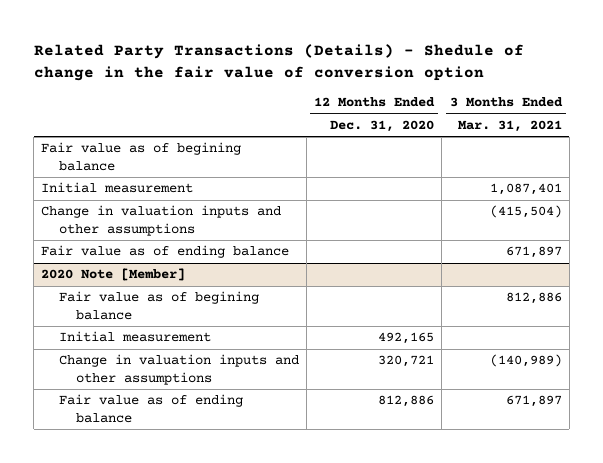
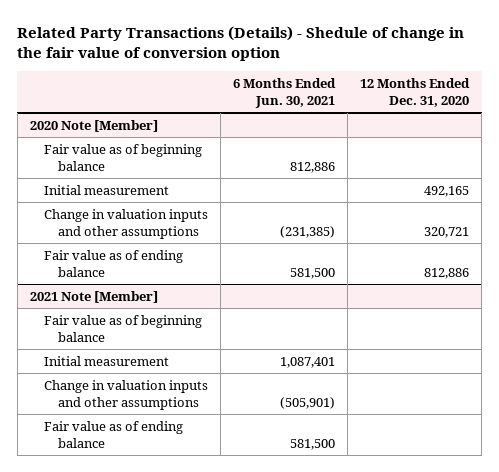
- | 12 Months Ended Dec. 31, 2020 | 3 Months Ended Mar. 31, 2021
+ | 6 Months Ended Jun. 30, 2021 | 12 Months Ended Dec. 31, 2020
- Fair value as of begining balance
- Initial measurement | | 1,087,401
- Change in valuation inputs and other assumptions | | (415,504)
- Fair value as of ending balance | | 671,897
@ 2020 Note [Member]
- Fair value as of begining balance | | 812,886
+ Fair value as of beginning balance | 812,886 |
+ 2021 Note [Member]
+ Fair value as of beginning balance
+ Initial measurement | 1,087,401 |
+ Change in valuation inputs and other assumptions | (505,901) |
+ Fair value as of ending balance | 581,500 |

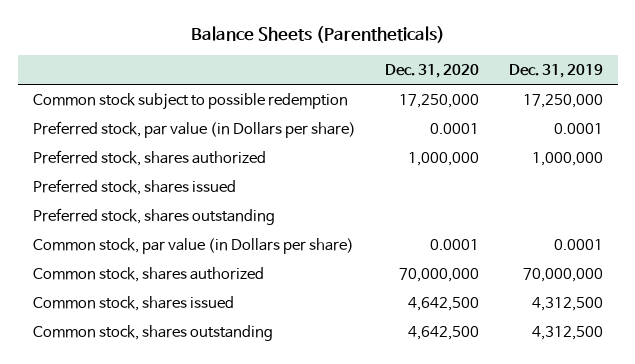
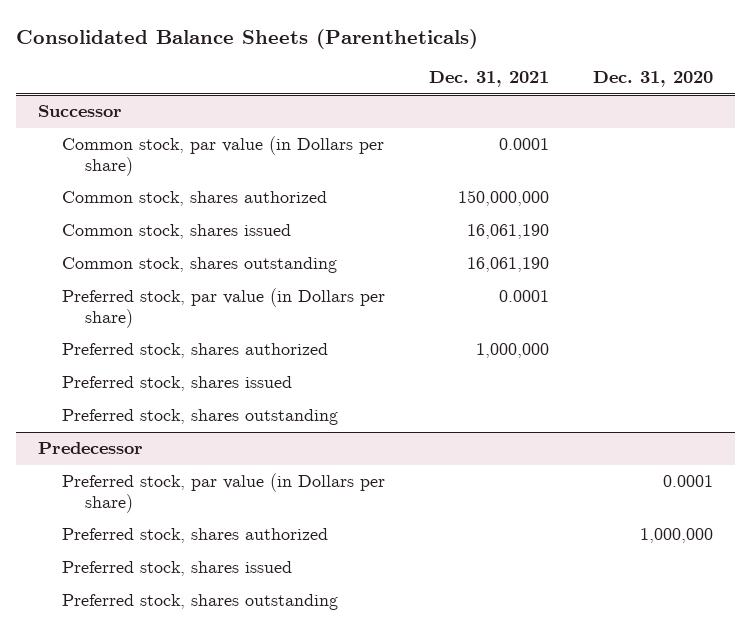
- Balance Sheets (Parentheticals)
+ Consolidated Balance Sheets (Parentheticals)
- | Dec. 31, 2020 | Dec. 31, 2019
+ | Dec. 31, 2021 | Dec. 31, 2020
- Common stock subject to possible redemption | 17,250,000 | 17,250,000
+ Successor
+ Common stock, par value (in Dollars per share) | 0.0001 |
+ Common stock, shares authorized | 150,000,000 |
+ Common stock, shares issued | 16,061,190 |
+ Common stock, shares outstanding | 16,061,190 |
+ Preferred stock, par value (in Dollars per share) | 0.0001 |
+ Preferred stock, shares authorized | 1,000,000 |
+ Preferred stock, shares issued
+ Preferred stock, shares outstanding
+ Predecessor
- Common stock, par value (in Dollars per share) | 0.0001 | 0.0001
- Common stock, shares authorized | 70,000,000 | 70,000,000
- Common stock, shares issued | 4,642,500 | 4,312,500
- Common stock, shares outstanding | 4,642,500 | 4,312,500

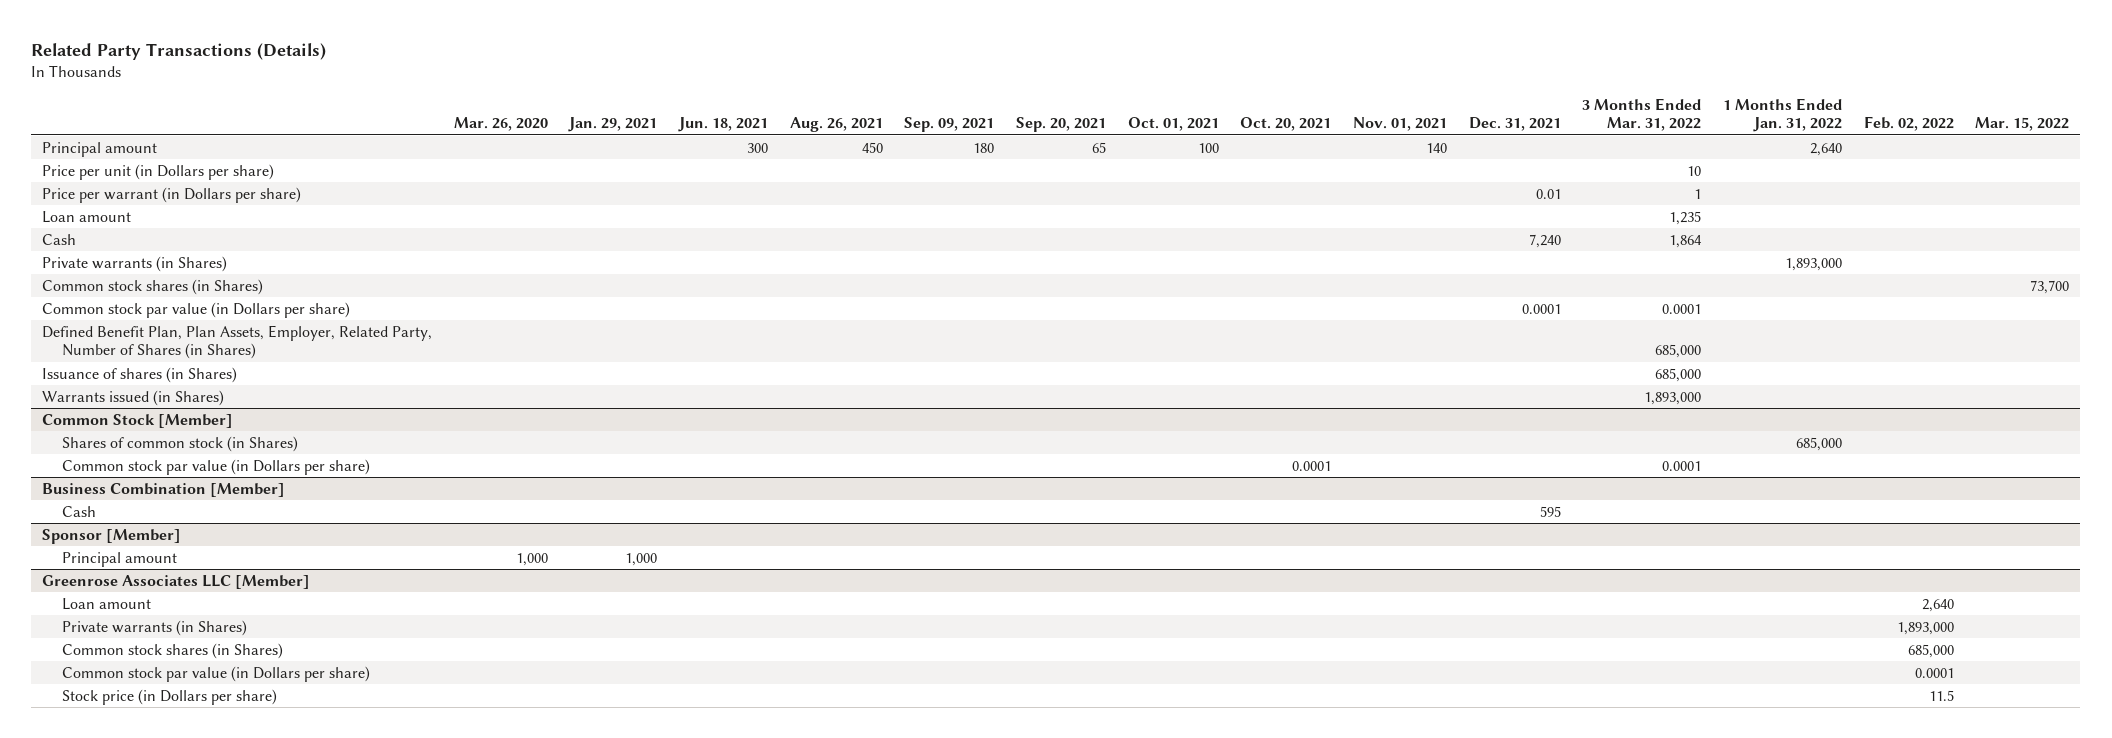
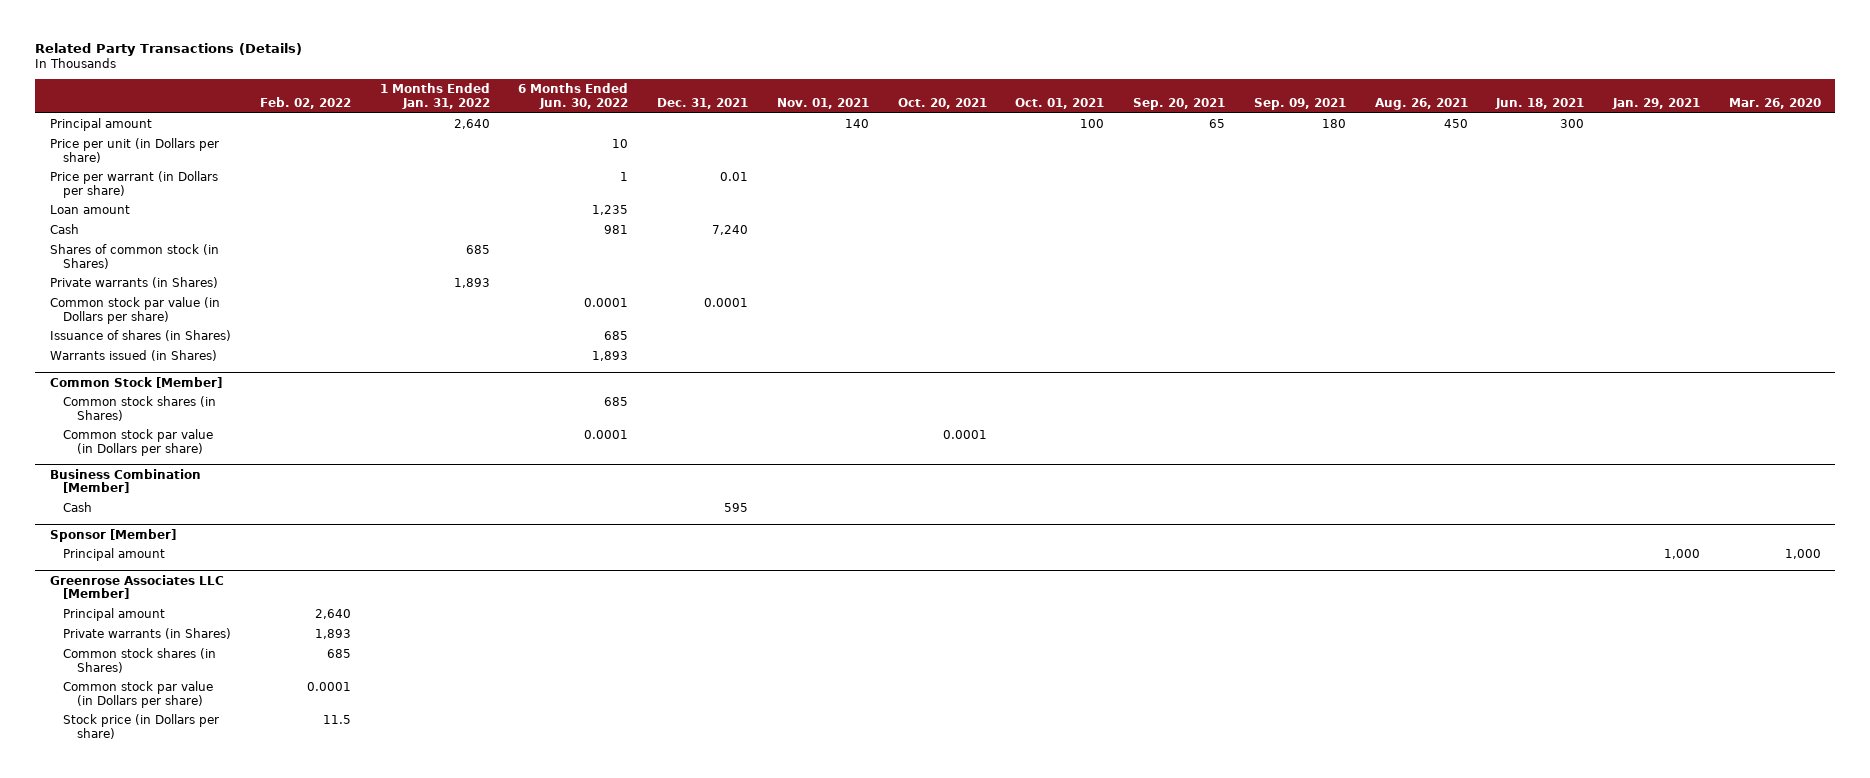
- | Mar. 26, 2020 | Jan. 29, 2021 | Jun. 18, 2021 | Aug. 26, 2021 | Sep. 09, 2021 | Sep. 20, 2021 | Oct. 01, 2021 | Oct. 20, 2021 | Nov. 01, 2021 | Dec. 31, 2021 | 3 Months Ended Mar. 31, 2022 | 1 Months Ended Jan. 31, 2022 | Feb. 02, 2022 | Mar. 15, 2022
+ | Feb. 02, 2022 | 1 Months Ended Jan. 31, 2022 | 6 Months Ended Jun. 30, 2022 | Dec. 31, 2021 | Nov. 01, 2021 | Oct. 20, 2021 | Oct. 01, 2021 | Sep. 20, 2021 | Sep. 09, 2021 | Aug. 26, 2021 | Jun. 18, 2021 | Jan. 29, 2021 | Mar. 26, 2020
- Private warrants (in Shares) | | | | | | | | | | | | 1,893,000 | |
- Common stock shares (in Shares) | | | | | | | | | | | | | | 73,700
+ Shares of common stock (in Shares) | | 685 | | | | | | | | | | |
+ Private warrants (in Shares) | | 1,893 | | | | | | | | | | |
- Defined Benefit Plan, Plan Assets, Employer, Related Party, Number of Shares (in Shares) | | | | | | | | | | | 685,000 | | |
@ Common Stock [Member]
- Shares of common stock (in Shares) | | | | | | | | | | | | 685,000 | |
+ Common stock shares (in Shares) | | | 685 | | | | | | | | | |
@ Greenrose Associates LLC [Member]
- Loan amount | | | | | | | | | | | | | 2,640 |
- Private warrants (in Shares) | | | | | | | | | | | | | 1,893,000 |
- Common stock shares (in Shares) | | | | | | | | | | | | | 685,000 |
+ Principal amount | 2,640 | | | | | | | | | | | |
+ Private warrants (in Shares) | 1,893 | | | | | | | | | | | |
+ Common stock shares (in Shares) | 685 | | | | | | | | | | | |

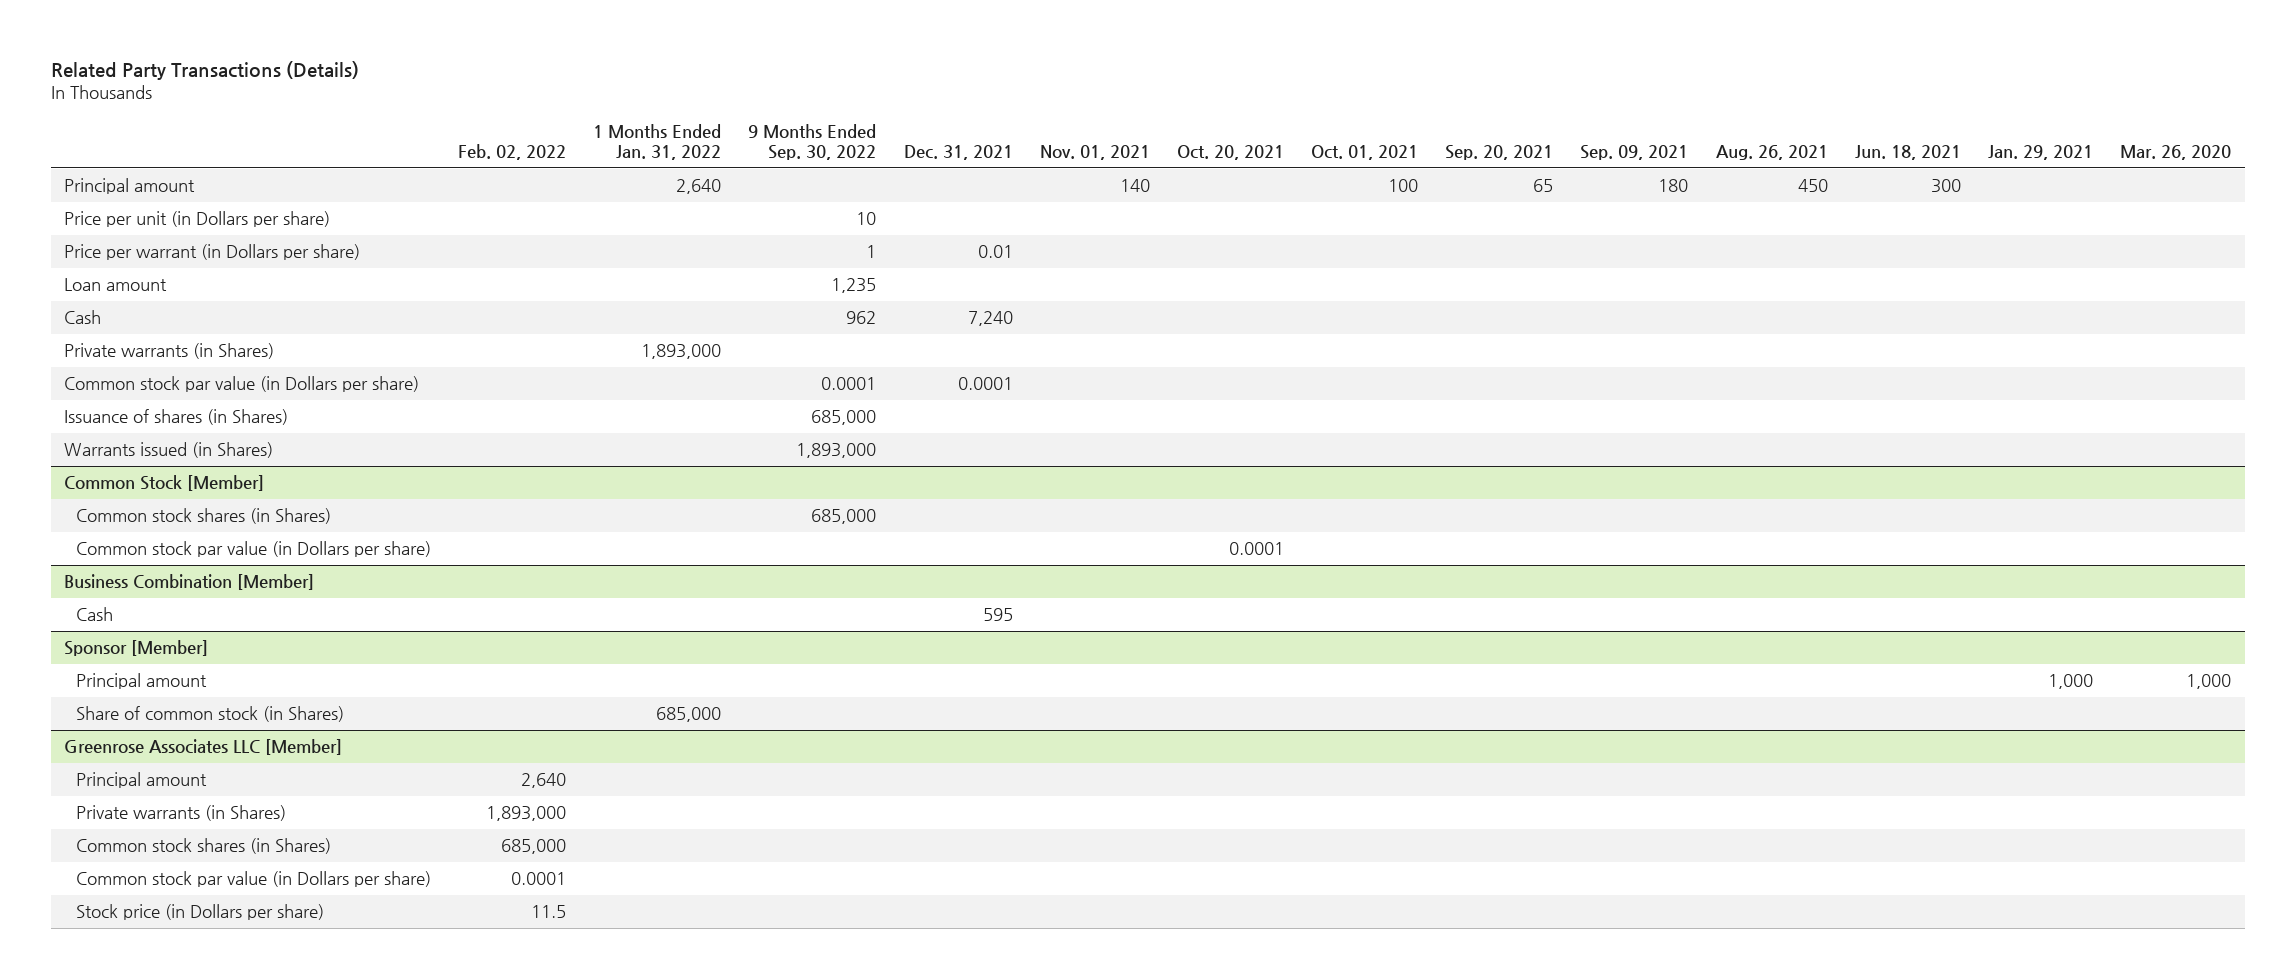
- | Feb. 02, 2022 | 1 Months Ended Jan. 31, 2022 | 6 Months Ended Jun. 30, 2022 | Dec. 31, 2021 | Nov. 01, 2021 | Oct. 20, 2021 | Oct. 01, 2021 | Sep. 20, 2021 | Sep. 09, 2021 | Aug. 26, 2021 | Jun. 18, 2021 | Jan. 29, 2021 | Mar. 26, 2020
+ | Feb. 02, 2022 | 1 Months Ended Jan. 31, 2022 | 9 Months Ended Sep. 30, 2022 | Dec. 31, 2021 | Nov. 01, 2021 | Oct. 20, 2021 | Oct. 01, 2021 | Sep. 20, 2021 | Sep. 09, 2021 | Aug. 26, 2021 | Jun. 18, 2021 | Jan. 29, 2021 | Mar. 26, 2020
- Shares of common stock (in Shares) | | 685 | | | | | | | | | | |
- Private warrants (in Shares) | | 1,893 | | | | | | | | | | |
+ Private warrants (in Shares) | | 1,893,000 | | | | | | | | | | |
@ Sponsor [Member]
+ Share of common stock (in Shares) | | 685,000 | | | | | | | | | | |
@ Greenrose Associates LLC [Member]
- Private warrants (in Shares) | 1,893 | | | | | | | | | | | |
- Common stock shares (in Shares) | 685 | | | | | | | | | | | |
+ Private warrants (in Shares) | 1,893,000 | | | | | | | | | | | |
+ Common stock shares (in Shares) | 685,000 | | | | | | | | | | | |

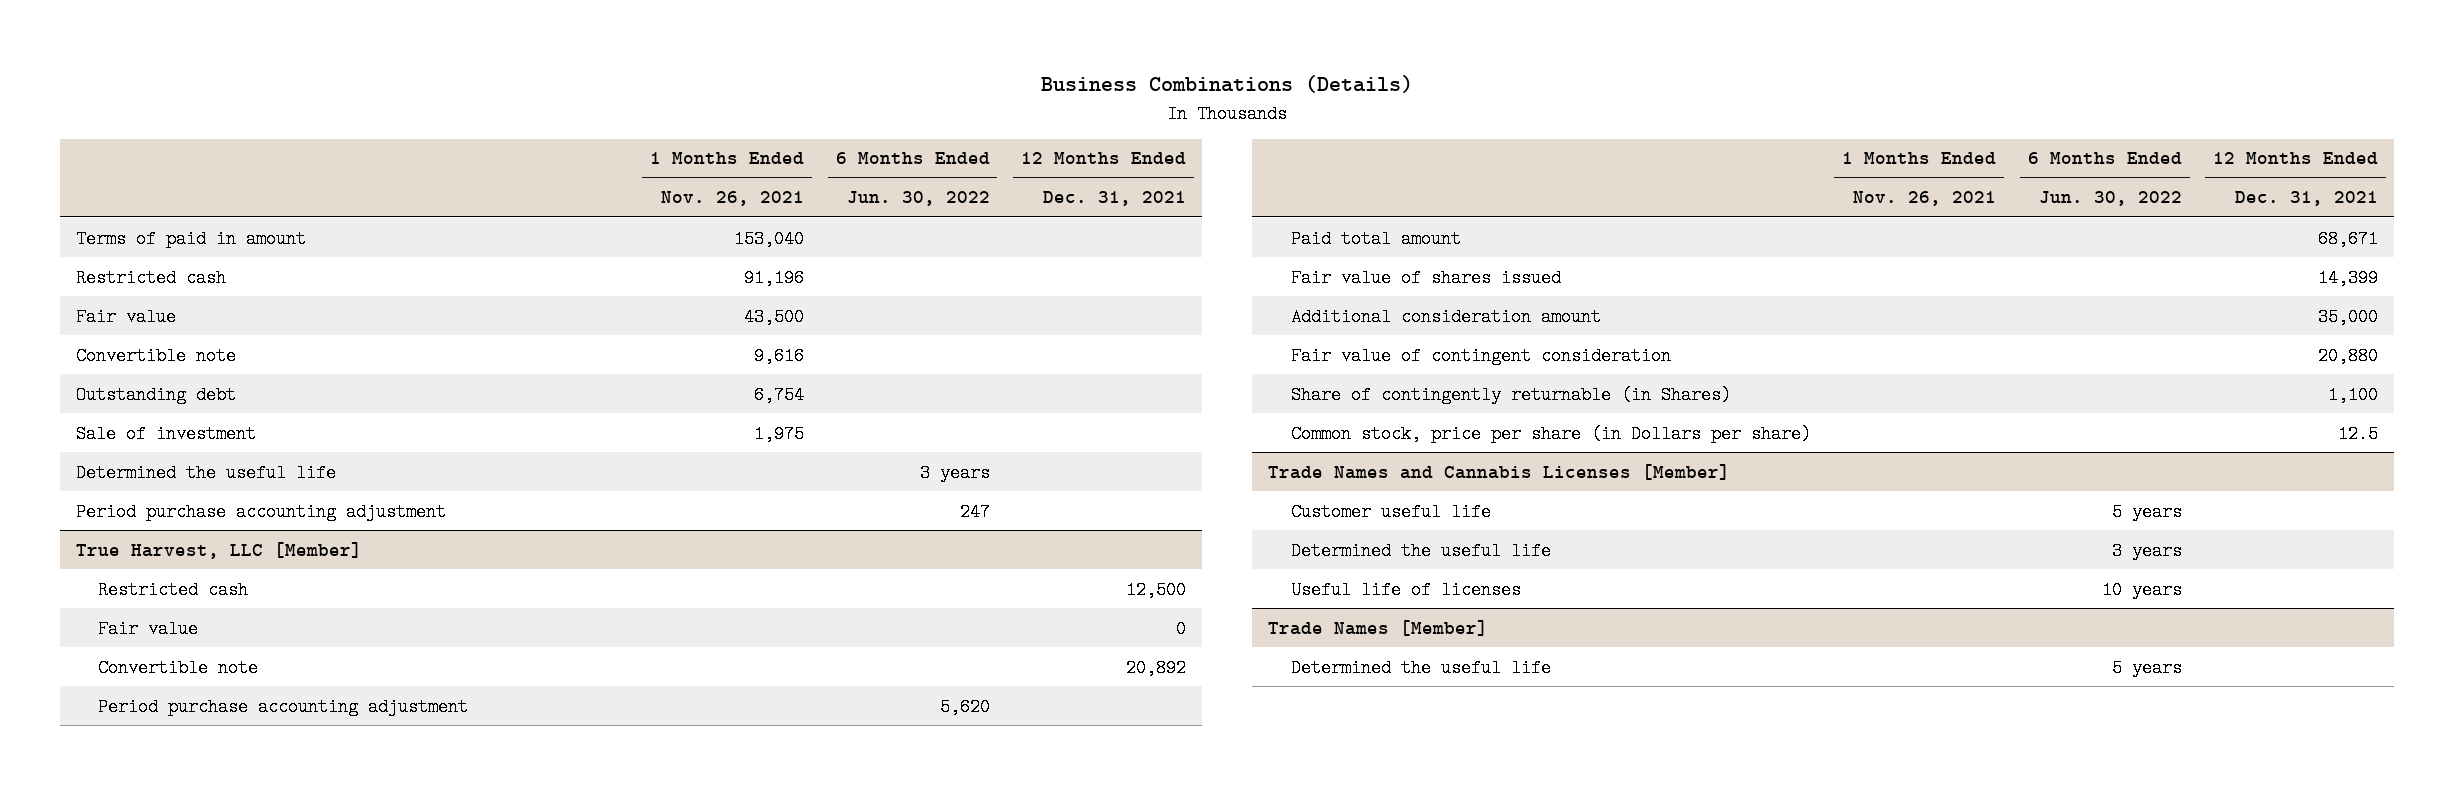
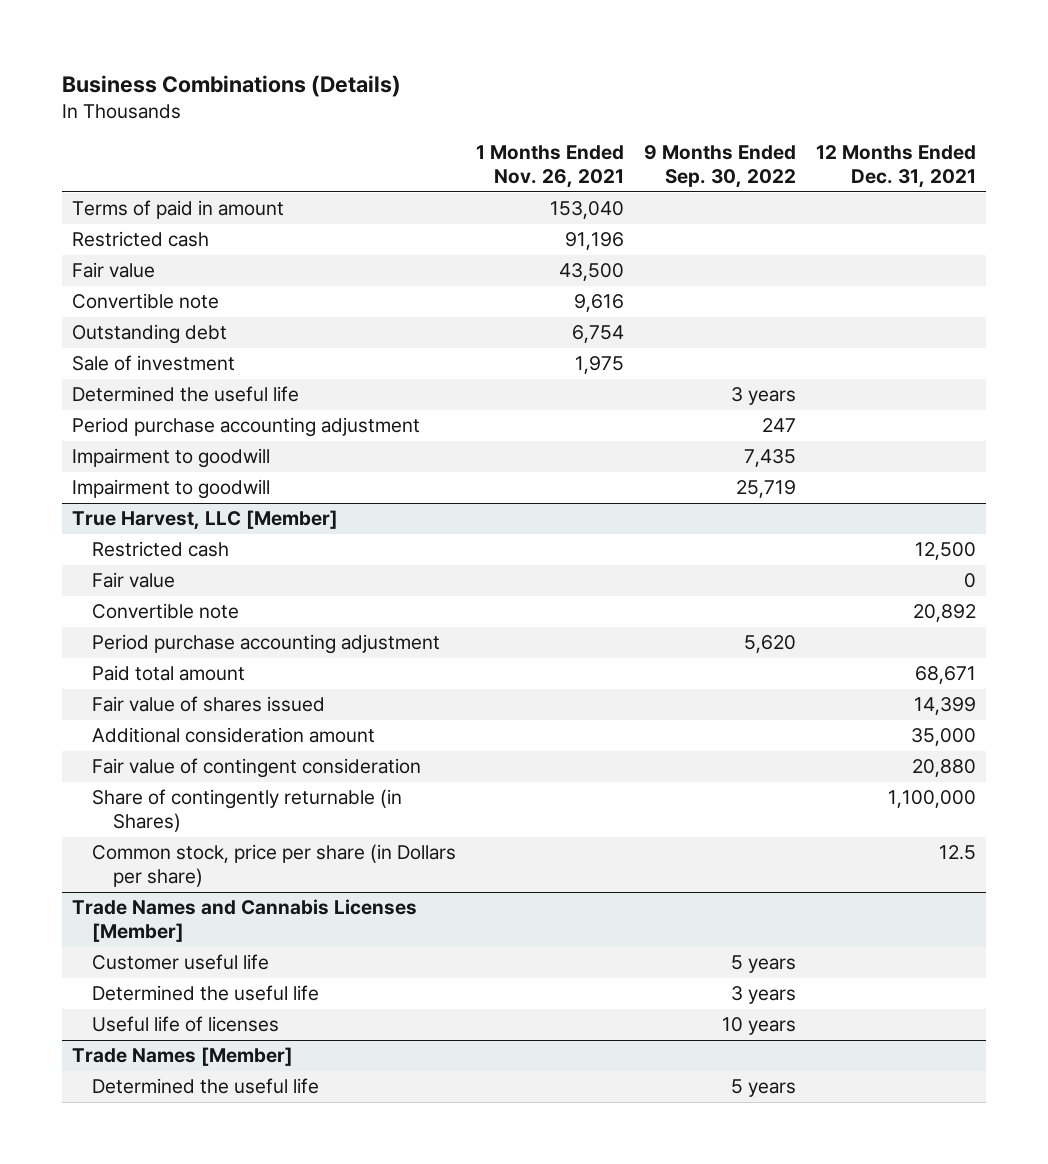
- | 1 Months Ended Nov. 26, 2021 | 6 Months Ended Jun. 30, 2022 | 12 Months Ended Dec. 31, 2021
+ | 1 Months Ended Nov. 26, 2021 | 9 Months Ended Sep. 30, 2022 | 12 Months Ended Dec. 31, 2021
+ Impairment to goodwill | | 7,435 |
+ Impairment to goodwill | | 25,719 |
@ True Harvest, LLC [Member]
- Share of contingently returnable (in Shares) | | | 1,100
+ Share of contingently returnable (in Shares) | | | 1,100,000

